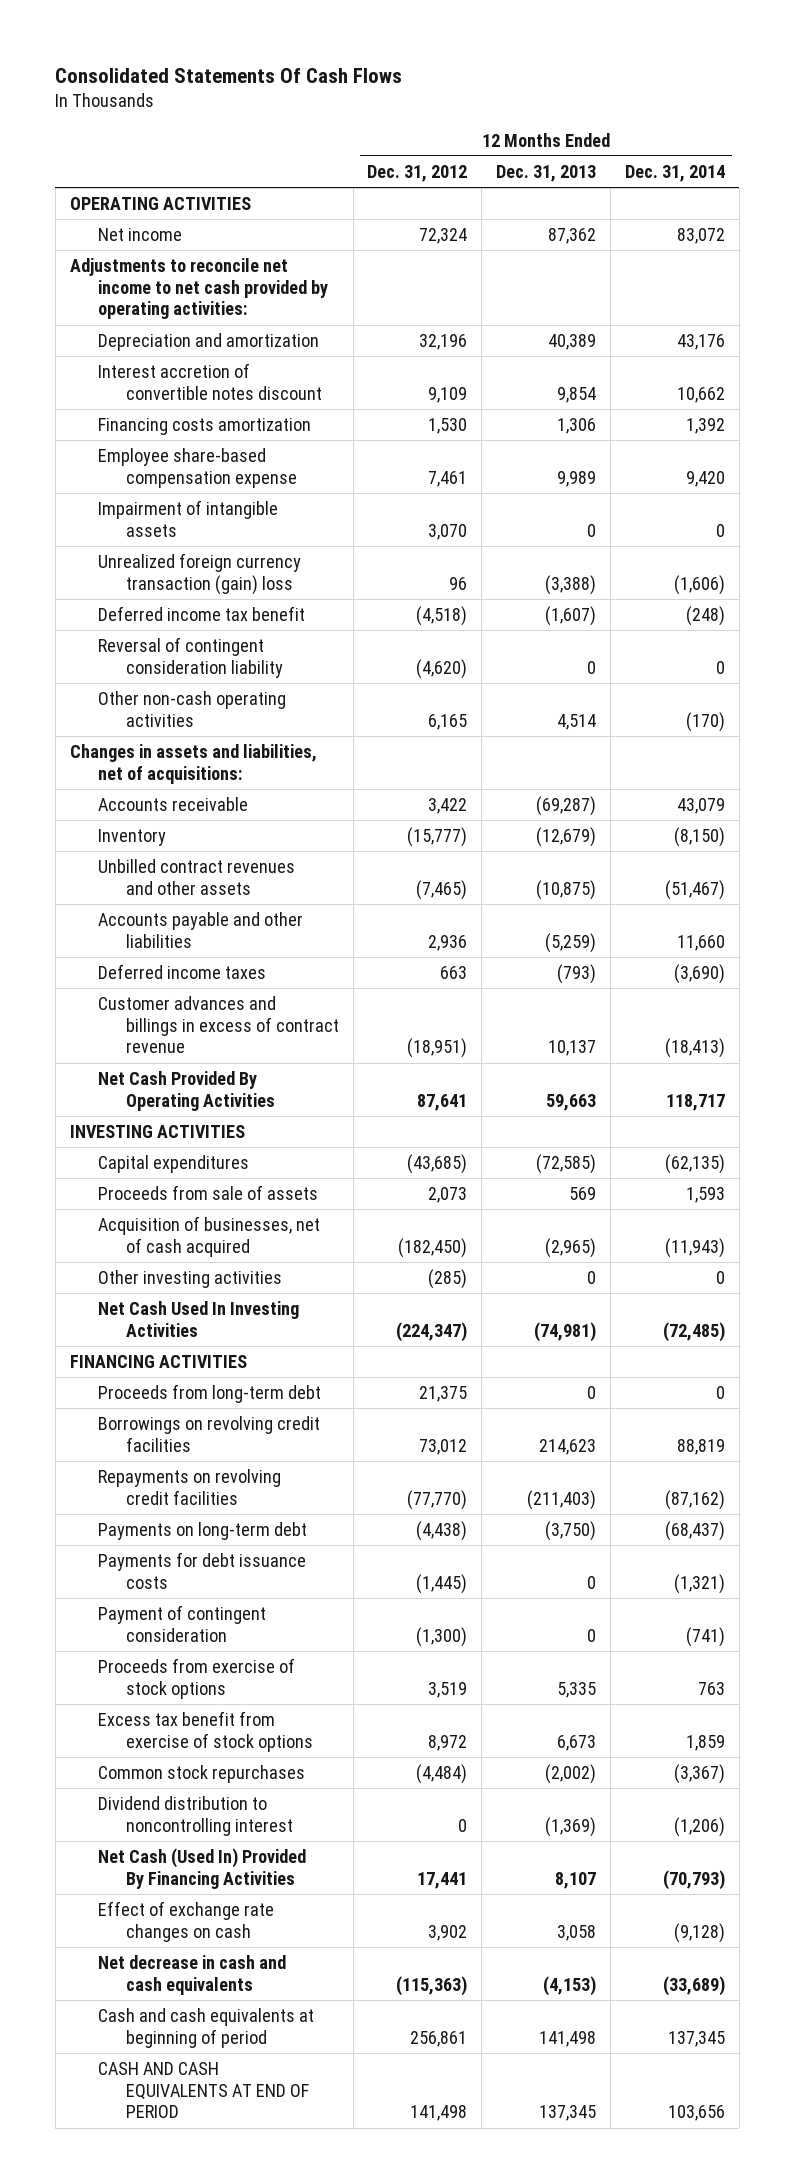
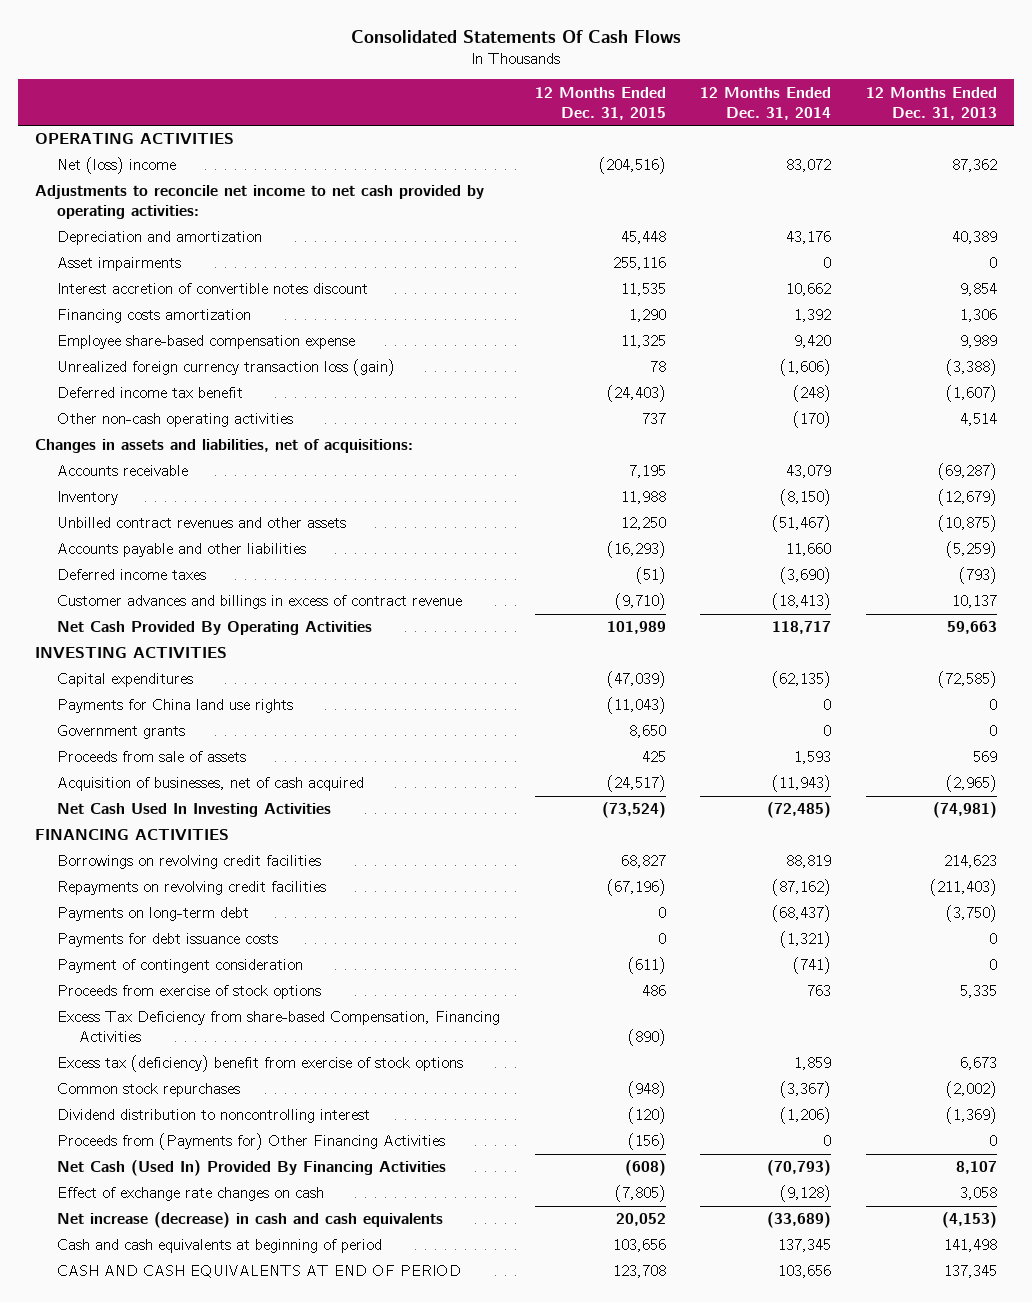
- | 12 Months Ended Dec. 31, 2012 | 12 Months Ended Dec. 31, 2013 | 12 Months Ended Dec. 31, 2014
+ | 12 Months Ended Dec. 31, 2015 | 12 Months Ended Dec. 31, 2014 | 12 Months Ended Dec. 31, 2013
- Net income | 72,324 | 87,362 | 83,072
+ Net (loss) income | (204,516) | 83,072 | 87,362
+ Asset impairments | 255,116 | 0 | 0
- Impairment of intangible assets | 3,070 | 0 | 0
- Unrealized foreign currency transaction (gain) loss | 96 | (3,388) | (1,606)
+ Unrealized foreign currency transaction loss (gain) | 78 | (1,606) | (3,388)
- Reversal of contingent consideration liability | (4,620) | 0 | 0
+ Payments for China land use rights | (11,043) | 0 | 0
+ Government grants | 8,650 | 0 | 0
- Other investing activities | (285) | 0 | 0
- Proceeds from long-term debt | 21,375 | 0 | 0
- Excess tax benefit from exercise of stock options | 8,972 | 6,673 | 1,859
+ Excess Tax Deficiency from share-based Compensation, Financing Activities | (890) | |
+ Excess tax (deficiency) benefit from exercise of stock options | | 1,859 | 6,673
+ Proceeds from (Payments for) Other Financing Activities | (156) | 0 | 0
- Net decrease in cash and cash equivalents | (115,363) | (4,153) | (33,689)
+ Net increase (decrease) in cash and cash equivalents | 20,052 | (33,689) | (4,153)

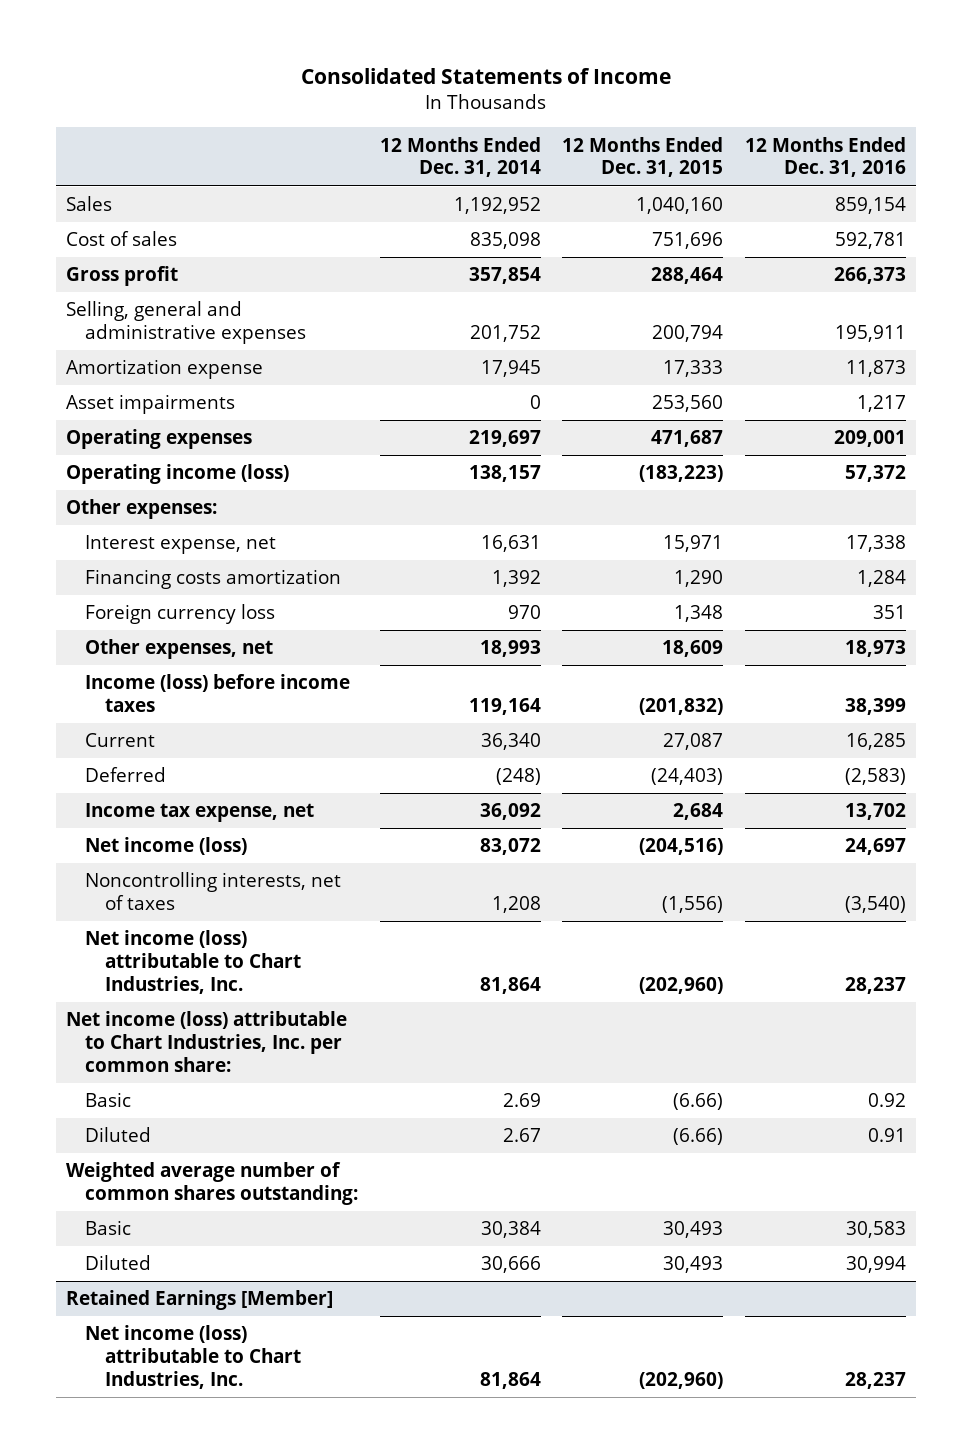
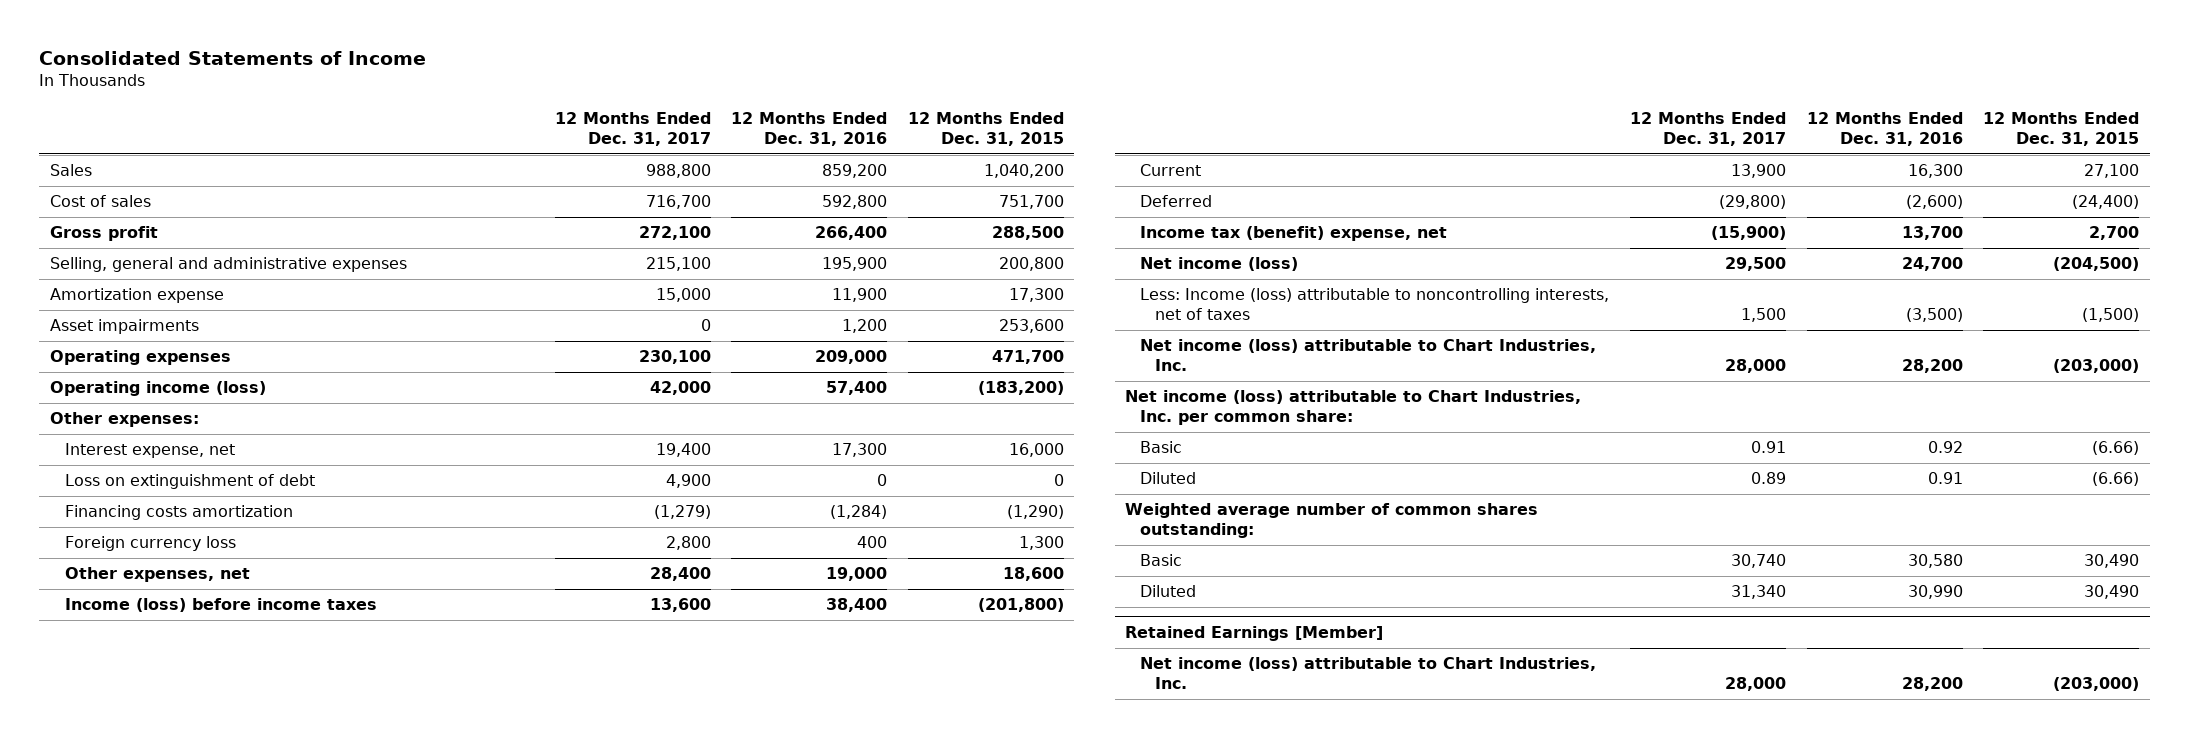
- | 12 Months Ended Dec. 31, 2014 | 12 Months Ended Dec. 31, 2015 | 12 Months Ended Dec. 31, 2016
+ | 12 Months Ended Dec. 31, 2017 | 12 Months Ended Dec. 31, 2016 | 12 Months Ended Dec. 31, 2015
- Sales | 1,192,952 | 1,040,160 | 859,154
- Cost of sales | 835,098 | 751,696 | 592,781
- Gross profit | 357,854 | 288,464 | 266,373
- Selling, general and administrative expenses | 201,752 | 200,794 | 195,911
- Amortization expense | 17,945 | 17,333 | 11,873
- Asset impairments | 0 | 253,560 | 1,217
- Operating expenses | 219,697 | 471,687 | 209,001
- Operating income (loss) | 138,157 | (183,223) | 57,372
+ Sales | 988,800 | 859,200 | 1,040,200
+ Cost of sales | 716,700 | 592,800 | 751,700
+ Gross profit | 272,100 | 266,400 | 288,500
+ Selling, general and administrative expenses | 215,100 | 195,900 | 200,800
+ Amortization expense | 15,000 | 11,900 | 17,300
+ Asset impairments | 0 | 1,200 | 253,600
+ Operating expenses | 230,100 | 209,000 | 471,700
+ Operating income (loss) | 42,000 | 57,400 | (183,200)
- Interest expense, net | 16,631 | 15,971 | 17,338
- Financing costs amortization | 1,392 | 1,290 | 1,284
- Foreign currency loss | 970 | 1,348 | 351
- Other expenses, net | 18,993 | 18,609 | 18,973
- Income (loss) before income taxes | 119,164 | (201,832) | 38,399
- Current | 36,340 | 27,087 | 16,285
- Deferred | (248) | (24,403) | (2,583)
- Income tax expense, net | 36,092 | 2,684 | 13,702
- Net income (loss) | 83,072 | (204,516) | 24,697
- Noncontrolling interests, net of taxes | 1,208 | (1,556) | (3,540)
- Net income (loss) attributable to Chart Industries, Inc. | 81,864 | (202,960) | 28,237
+ Interest expense, net | 19,400 | 17,300 | 16,000
+ Loss on extinguishment of debt | 4,900 | 0 | 0
+ Financing costs amortization | (1,279) | (1,284) | (1,290)
+ Foreign currency loss | 2,800 | 400 | 1,300
+ Other expenses, net | 28,400 | 19,000 | 18,600
+ Income (loss) before income taxes | 13,600 | 38,400 | (201,800)
+ Current | 13,900 | 16,300 | 27,100
+ Deferred | (29,800) | (2,600) | (24,400)
+ Income tax (benefit) expense, net | (15,900) | 13,700 | 2,700
+ Net income (loss) | 29,500 | 24,700 | (204,500)
+ Less: Income (loss) attributable to noncontrolling interests, net of taxes | 1,500 | (3,500) | (1,500)
+ Net income (loss) attributable to Chart Industries, Inc. | 28,000 | 28,200 | (203,000)
- Basic | 30,384 | 30,493 | 30,583
- Diluted | 30,666 | 30,493 | 30,994
+ Basic | 30,740 | 30,580 | 30,490
+ Diluted | 31,340 | 30,990 | 30,490
@ Retained Earnings [Member]
- Net income (loss) attributable to Chart Industries, Inc. | 81,864 | (202,960) | 28,237
+ Net income (loss) attributable to Chart Industries, Inc. | 28,000 | 28,200 | (203,000)

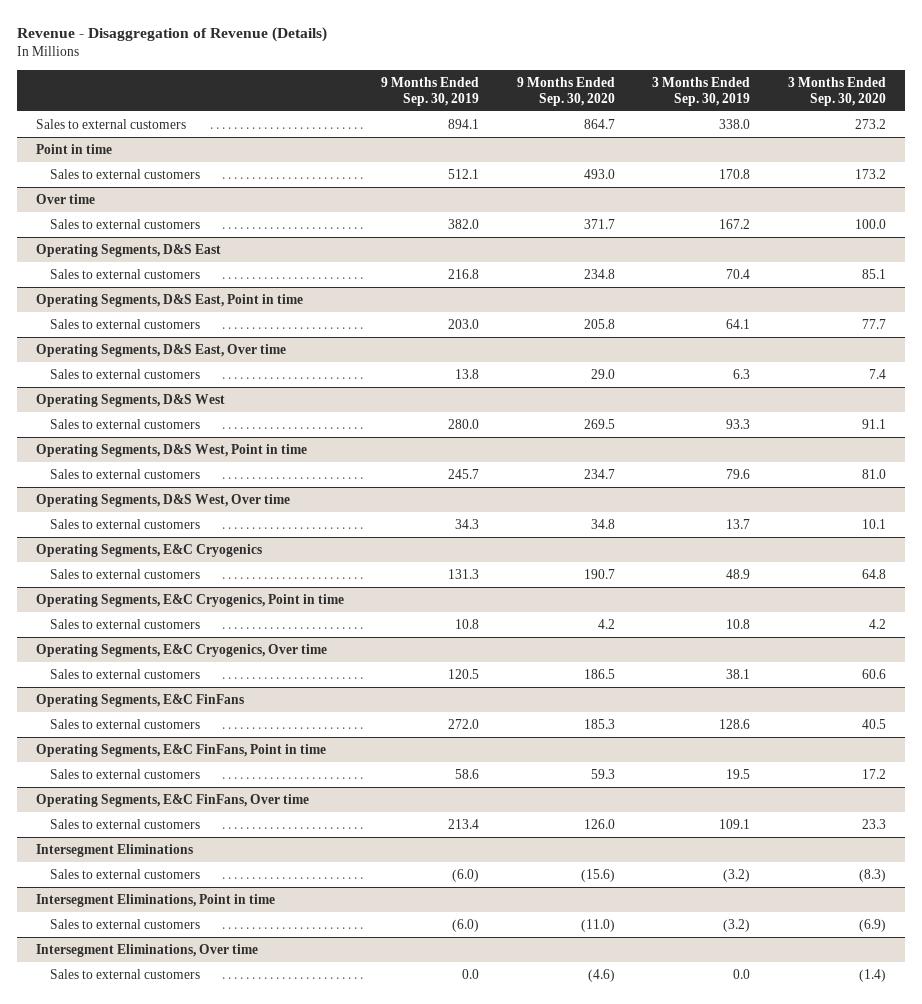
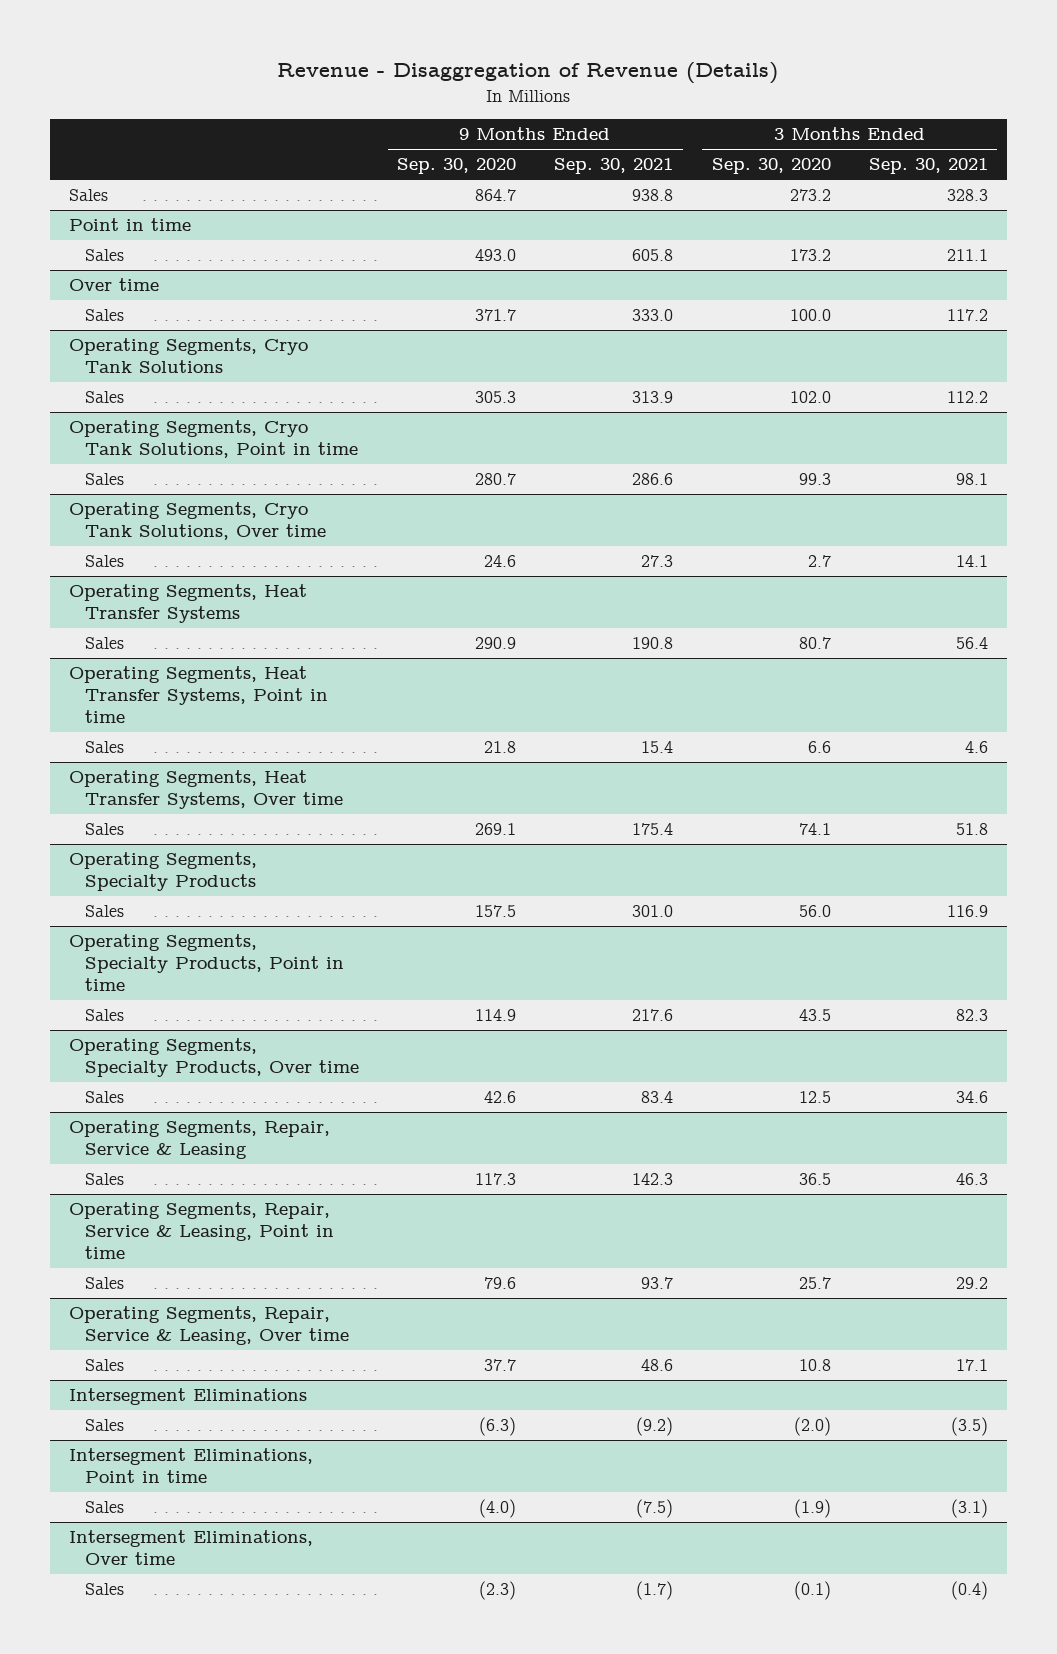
- | 9 Months Ended Sep. 30, 2019 | 9 Months Ended Sep. 30, 2020 | 3 Months Ended Sep. 30, 2019 | 3 Months Ended Sep. 30, 2020
+ | 9 Months Ended Sep. 30, 2020 | 9 Months Ended Sep. 30, 2021 | 3 Months Ended Sep. 30, 2020 | 3 Months Ended Sep. 30, 2021
- Sales to external customers | 894.1 | 864.7 | 338.0 | 273.2
+ Sales | 864.7 | 938.8 | 273.2 | 328.3
@ Point in time
- Sales to external customers | 512.1 | 493.0 | 170.8 | 173.2
+ Sales | 493.0 | 605.8 | 173.2 | 211.1
@ Over time
- Sales to external customers | 382.0 | 371.7 | 167.2 | 100.0
- Operating Segments, D&S East
- Sales to external customers | 216.8 | 234.8 | 70.4 | 85.1
- Operating Segments, D&S East, Point in time
- Sales to external customers | 203.0 | 205.8 | 64.1 | 77.7
- Operating Segments, D&S East, Over time
- Sales to external customers | 13.8 | 29.0 | 6.3 | 7.4
- Operating Segments, D&S West
- Sales to external customers | 280.0 | 269.5 | 93.3 | 91.1
- Operating Segments, D&S West, Point in time
- Sales to external customers | 245.7 | 234.7 | 79.6 | 81.0
- Operating Segments, D&S West, Over time
- Sales to external customers | 34.3 | 34.8 | 13.7 | 10.1
- Operating Segments, E&C Cryogenics
- Sales to external customers | 131.3 | 190.7 | 48.9 | 64.8
- Operating Segments, E&C Cryogenics, Point in time
- Sales to external customers | 10.8 | 4.2 | 10.8 | 4.2
- Operating Segments, E&C Cryogenics, Over time
- Sales to external customers | 120.5 | 186.5 | 38.1 | 60.6
- Operating Segments, E&C FinFans
- Sales to external customers | 272.0 | 185.3 | 128.6 | 40.5
- Operating Segments, E&C FinFans, Point in time
- Sales to external customers | 58.6 | 59.3 | 19.5 | 17.2
- Operating Segments, E&C FinFans, Over time
- Sales to external customers | 213.4 | 126.0 | 109.1 | 23.3
@ Over time
+ Sales | 371.7 | 333.0 | 100.0 | 117.2
+ Operating Segments, Cryo Tank Solutions
+ Sales | 305.3 | 313.9 | 102.0 | 112.2
+ Operating Segments, Cryo Tank Solutions, Point in time
+ Sales | 280.7 | 286.6 | 99.3 | 98.1
+ Operating Segments, Cryo Tank Solutions, Over time
+ Sales | 24.6 | 27.3 | 2.7 | 14.1
+ Operating Segments, Heat Transfer Systems
+ Sales | 290.9 | 190.8 | 80.7 | 56.4
+ Operating Segments, Heat Transfer Systems, Point in time
+ Sales | 21.8 | 15.4 | 6.6 | 4.6
+ Operating Segments, Heat Transfer Systems, Over time
+ Sales | 269.1 | 175.4 | 74.1 | 51.8
+ Operating Segments, Specialty Products
+ Sales | 157.5 | 301.0 | 56.0 | 116.9
+ Operating Segments, Specialty Products, Point in time
+ Sales | 114.9 | 217.6 | 43.5 | 82.3
+ Operating Segments, Specialty Products, Over time
+ Sales | 42.6 | 83.4 | 12.5 | 34.6
+ Operating Segments, Repair, Service & Leasing
+ Sales | 117.3 | 142.3 | 36.5 | 46.3
+ Operating Segments, Repair, Service & Leasing, Point in time
+ Sales | 79.6 | 93.7 | 25.7 | 29.2
+ Operating Segments, Repair, Service & Leasing, Over time
+ Sales | 37.7 | 48.6 | 10.8 | 17.1
@ Intersegment Eliminations
- Sales to external customers | (6.0) | (15.6) | (3.2) | (8.3)
+ Sales | (6.3) | (9.2) | (2.0) | (3.5)
@ Intersegment Eliminations, Point in time
- Sales to external customers | (6.0) | (11.0) | (3.2) | (6.9)
+ Sales | (4.0) | (7.5) | (1.9) | (3.1)
@ Intersegment Eliminations, Over time
- Sales to external customers | 0.0 | (4.6) | 0.0 | (1.4)
+ Sales | (2.3) | (1.7) | (0.1) | (0.4)

